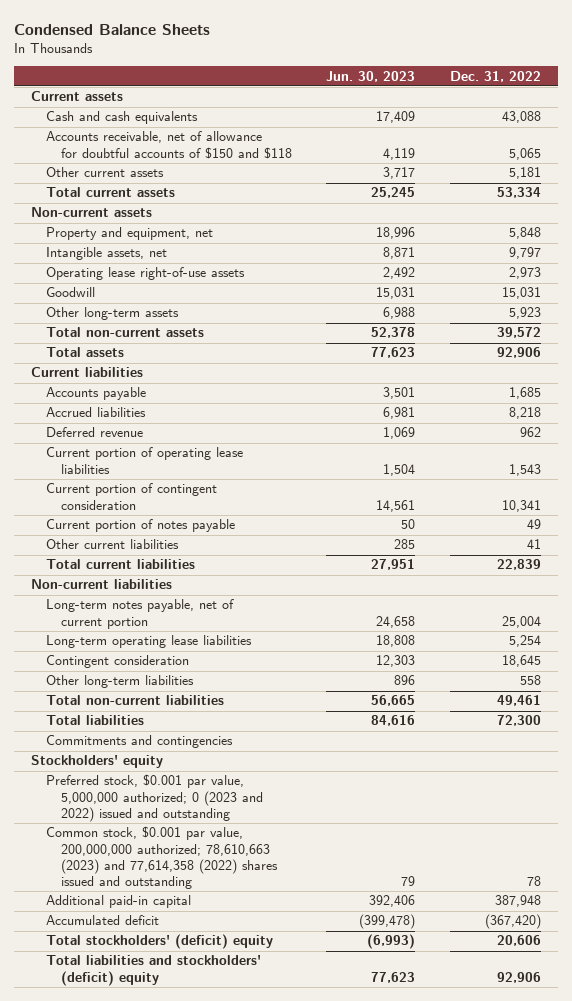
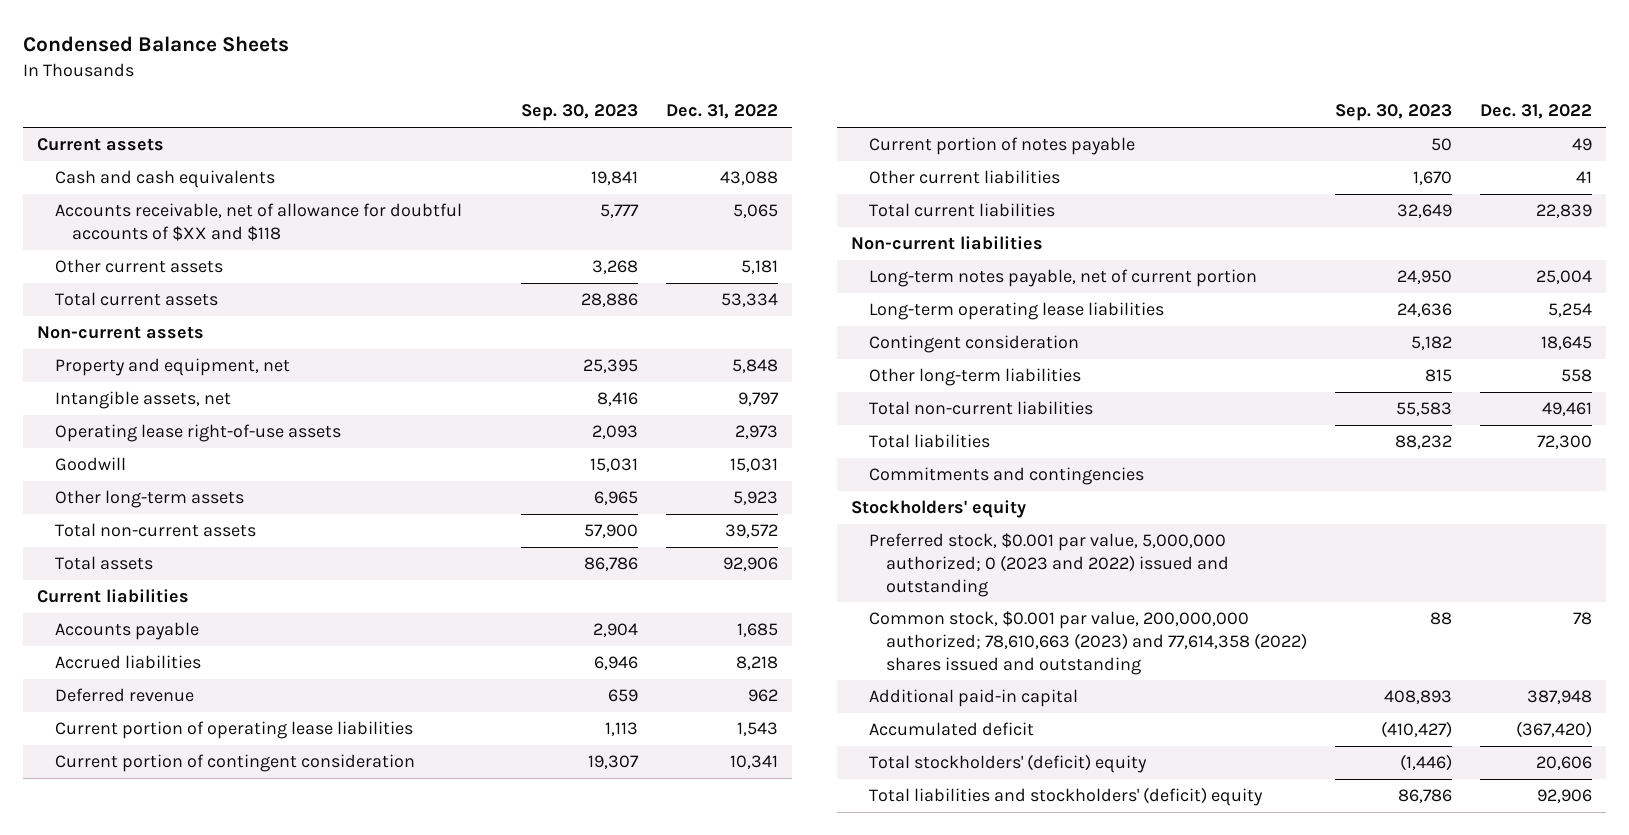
- | Jun. 30, 2023 | Dec. 31, 2022
+ | Sep. 30, 2023 | Dec. 31, 2022
- Accounts receivable, net of allowance for doubtful accounts of $150 and $118 | 4,119 | 5,065
+ Accounts receivable, net of allowance for doubtful accounts of $XX and $118 | 5,777 | 5,065

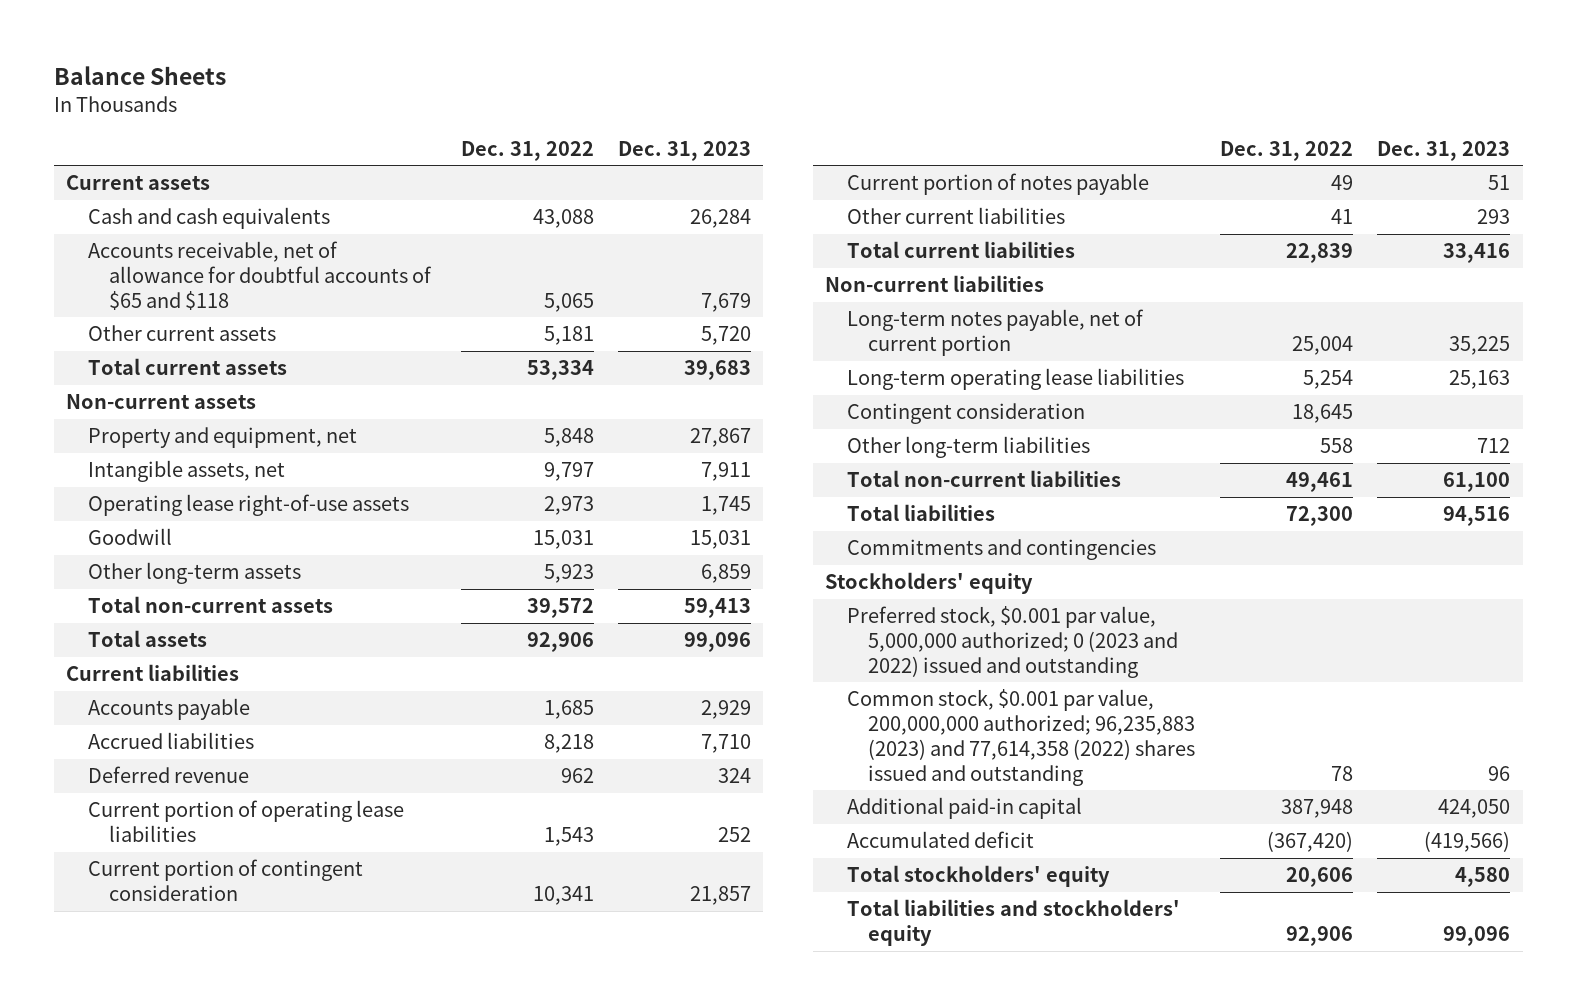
- Condensed Balance Sheets
+ Balance Sheets
- | Sep. 30, 2023 | Dec. 31, 2022
+ | Dec. 31, 2022 | Dec. 31, 2023
- Accounts receivable, net of allowance for doubtful accounts of $XX and $118 | 5,777 | 5,065
+ Accounts receivable, net of allowance for doubtful accounts of $65 and $118 | 5,065 | 7,679
- Common stock, $0.001 par value, 200,000,000 authorized; 78,610,663 (2023) and 77,614,358 (2022) shares issued and outstanding | 88 | 78
+ Common stock, $0.001 par value, 200,000,000 authorized; 96,235,883 (2023) and 77,614,358 (2022) shares issued and outstanding | 78 | 96
- Total stockholders' (deficit) equity | (1,446) | 20,606
- Total liabilities and stockholders' (deficit) equity | 86,786 | 92,906
+ Total stockholders' equity | 20,606 | 4,580
+ Total liabilities and stockholders' equity | 92,906 | 99,096

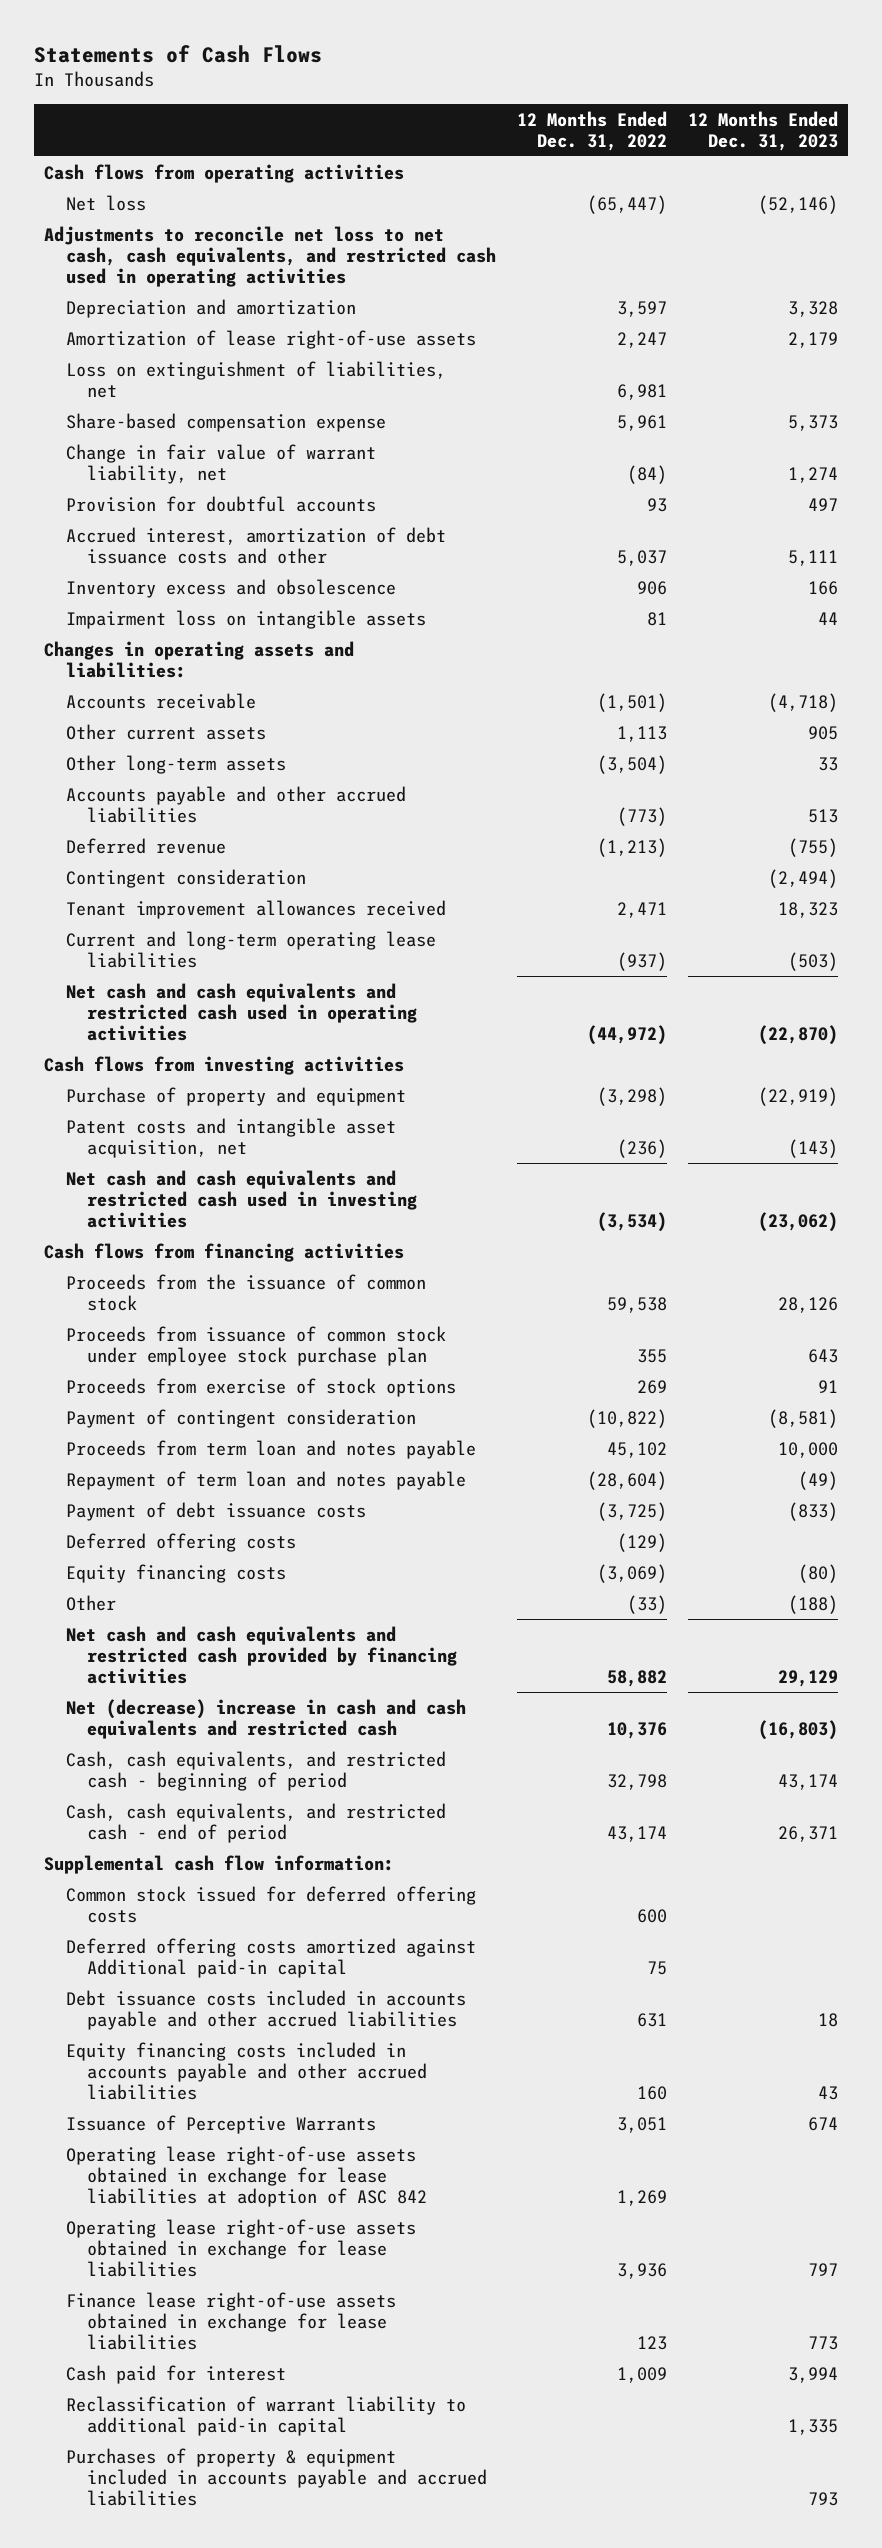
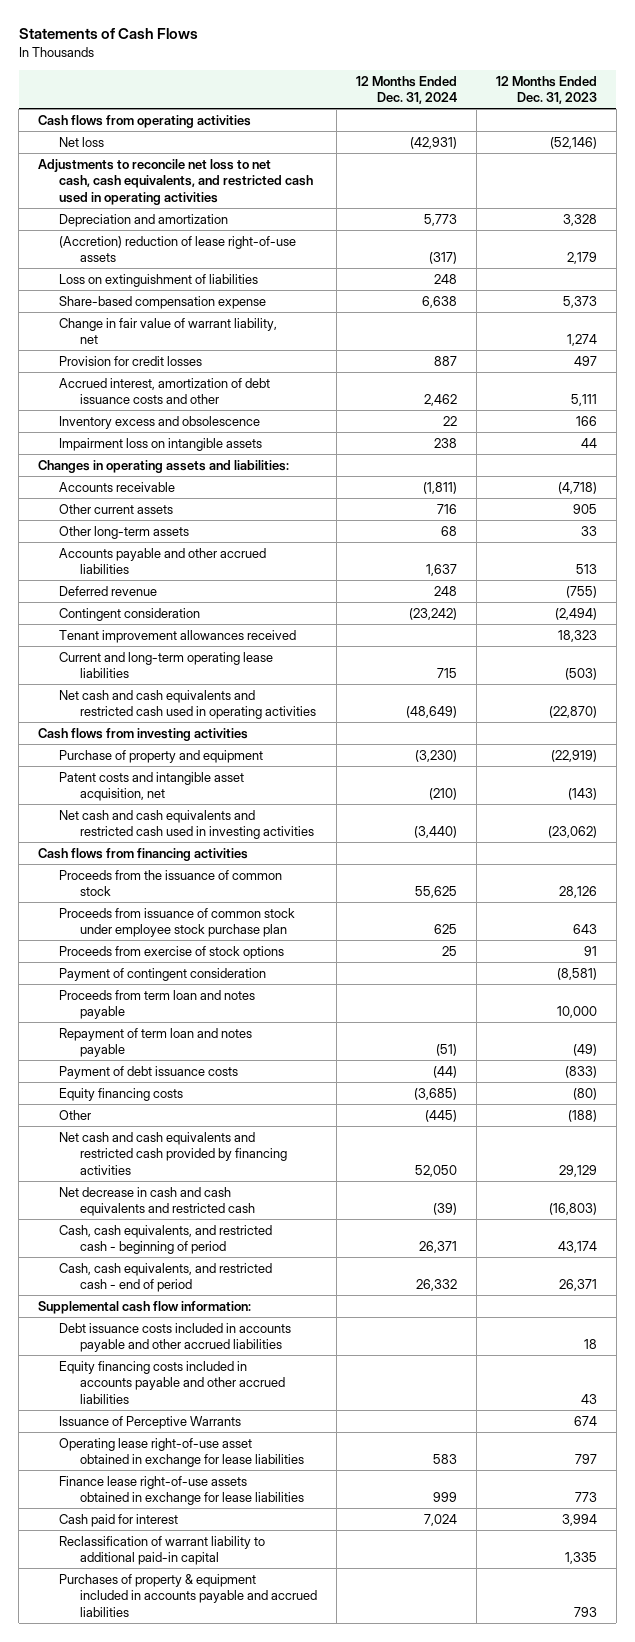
- | 12 Months Ended Dec. 31, 2022 | 12 Months Ended Dec. 31, 2023
+ | 12 Months Ended Dec. 31, 2024 | 12 Months Ended Dec. 31, 2023
- Amortization of lease right-of-use assets | 2,247 | 2,179
- Loss on extinguishment of liabilities, net | 6,981 |
+ (Accretion) reduction of lease right-of-use assets | (317) | 2,179
+ Loss on extinguishment of liabilities | 248 |
- Provision for doubtful accounts | 93 | 497
+ Provision for credit losses | 887 | 497
- Deferred offering costs | (129) |
- Net (decrease) increase in cash and cash equivalents and restricted cash | 10,376 | (16,803)
+ Net decrease in cash and cash equivalents and restricted cash | (39) | (16,803)
- Common stock issued for deferred offering costs | 600 |
- Deferred offering costs amortized against Additional paid-in capital | 75 |
- Operating lease right-of-use assets obtained in exchange for lease liabilities at adoption of ASC 842 | 1,269 |
- Operating lease right-of-use assets obtained in exchange for lease liabilities | 3,936 | 797
+ Operating lease right-of-use asset obtained in exchange for lease liabilities | 583 | 797

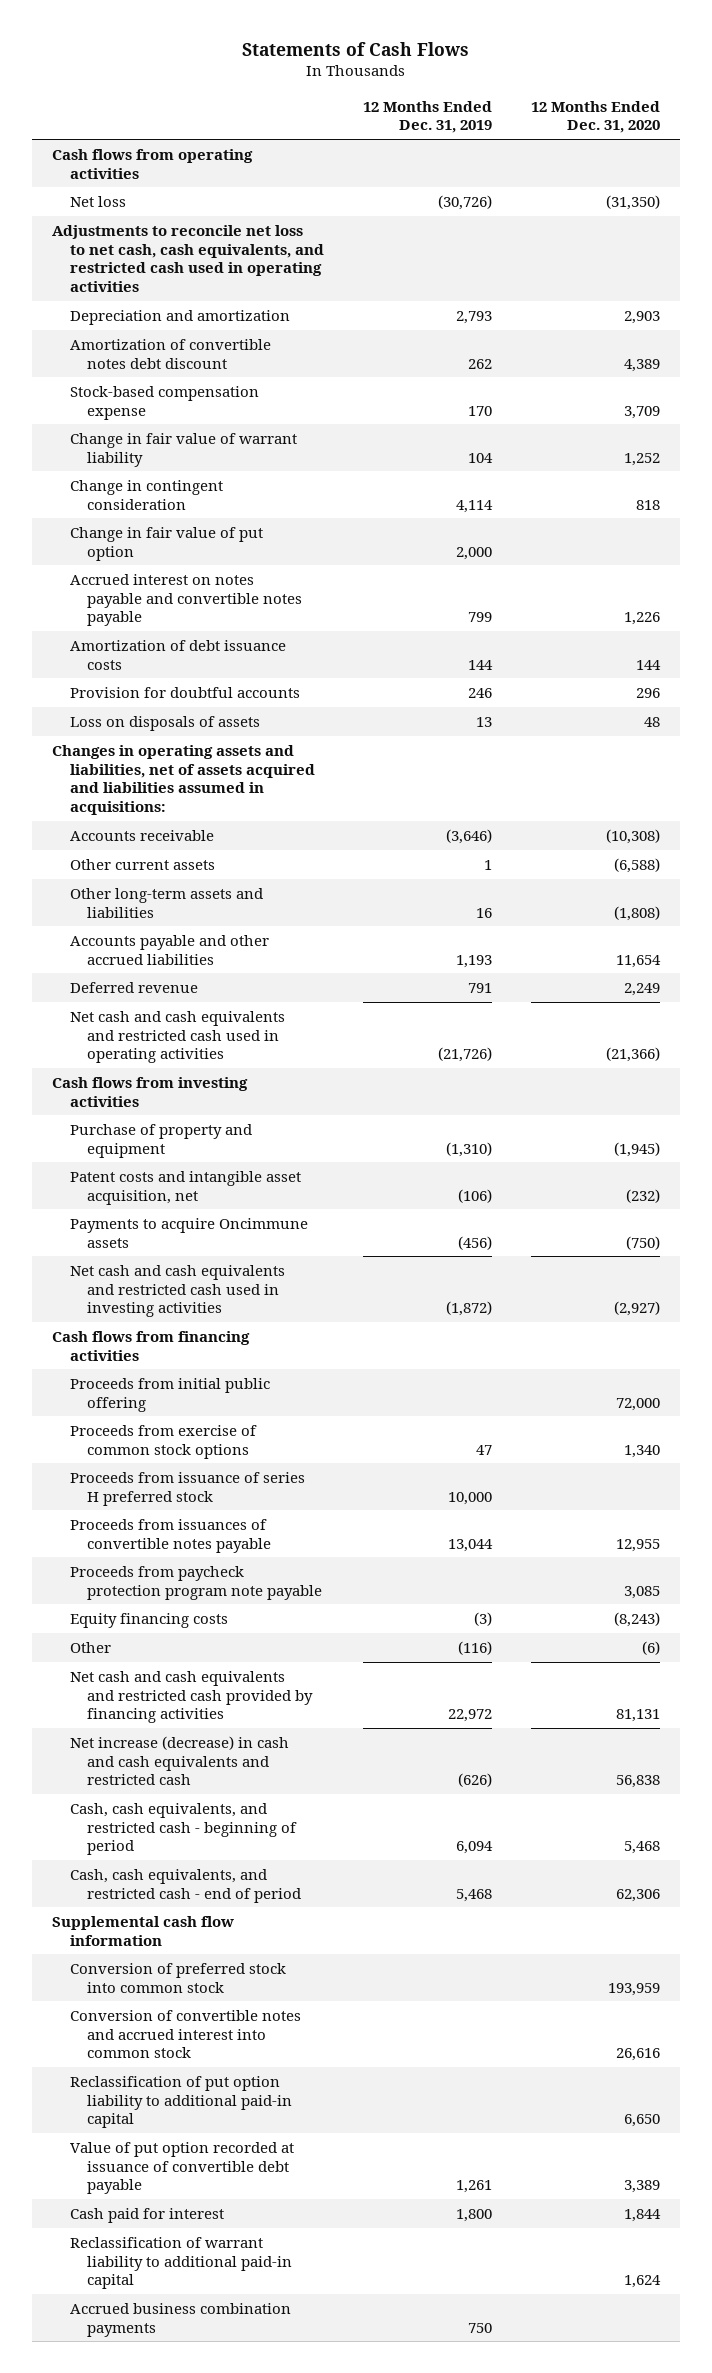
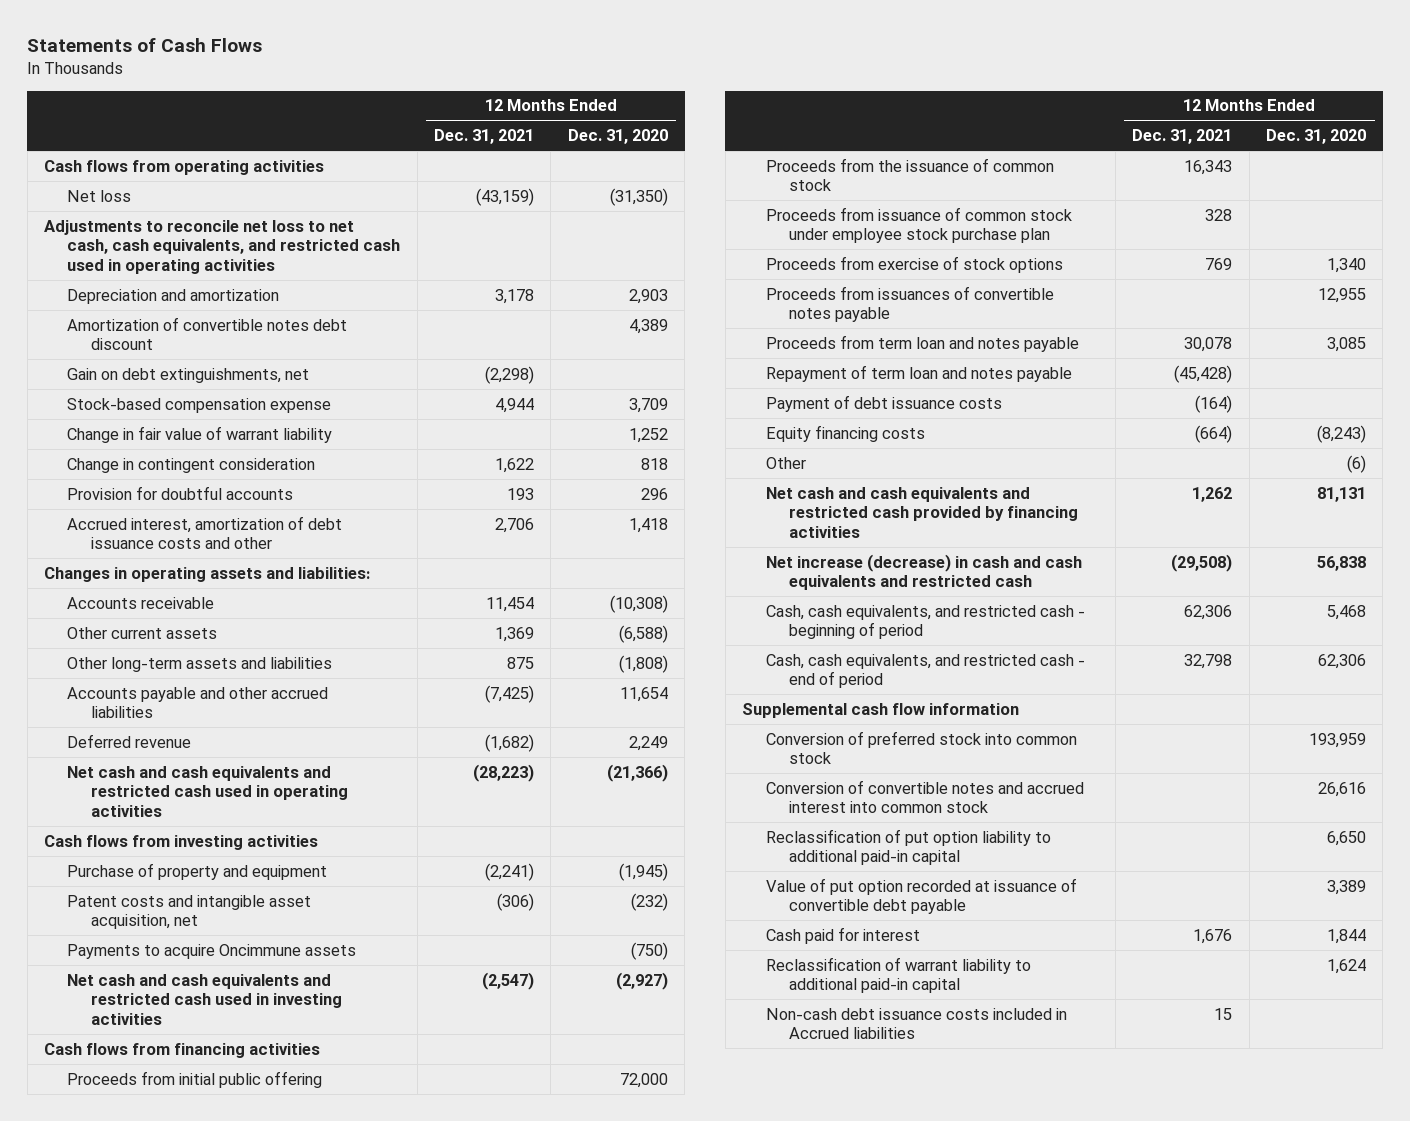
- | 12 Months Ended Dec. 31, 2019 | 12 Months Ended Dec. 31, 2020
+ | 12 Months Ended Dec. 31, 2021 | 12 Months Ended Dec. 31, 2020
+ Gain on debt extinguishments, net | (2,298) |
- Change in fair value of put option | 2,000 |
- Accrued interest on notes payable and convertible notes payable | 799 | 1,226
- Amortization of debt issuance costs | 144 | 144
- Loss on disposals of assets | 13 | 48
- Changes in operating assets and liabilities, net of assets acquired and liabilities assumed in acquisitions:
+ Accrued interest, amortization of debt issuance costs and other | 2,706 | 1,418
+ Changes in operating assets and liabilities:
- Proceeds from exercise of common stock options | 47 | 1,340
- Proceeds from issuance of series H preferred stock | 10,000 |
+ Proceeds from the issuance of common stock | 16,343 |
+ Proceeds from issuance of common stock under employee stock purchase plan | 328 |
+ Proceeds from exercise of stock options | 769 | 1,340
- Proceeds from paycheck protection program note payable | | 3,085
+ Proceeds from term loan and notes payable | 30,078 | 3,085
+ Repayment of term loan and notes payable | (45,428) |
+ Payment of debt issuance costs | (164) |
- Accrued business combination payments | 750 |
+ Non-cash debt issuance costs included in Accrued liabilities | 15 |

